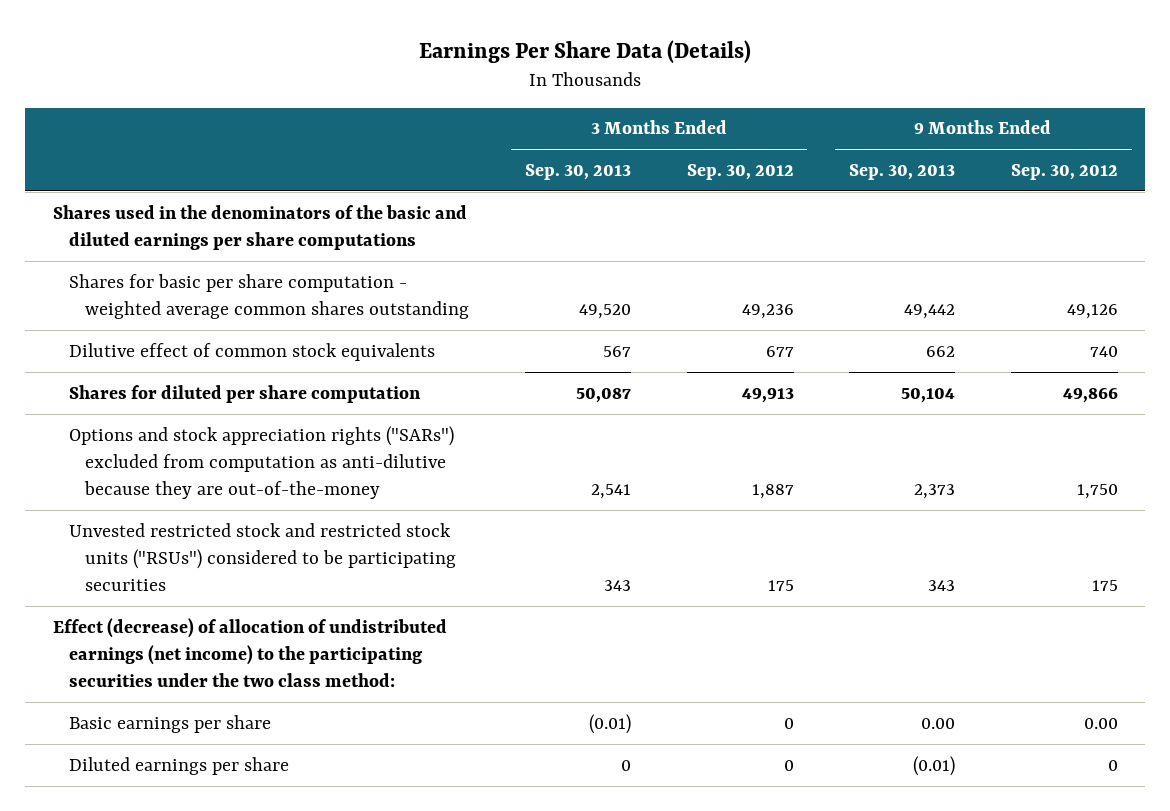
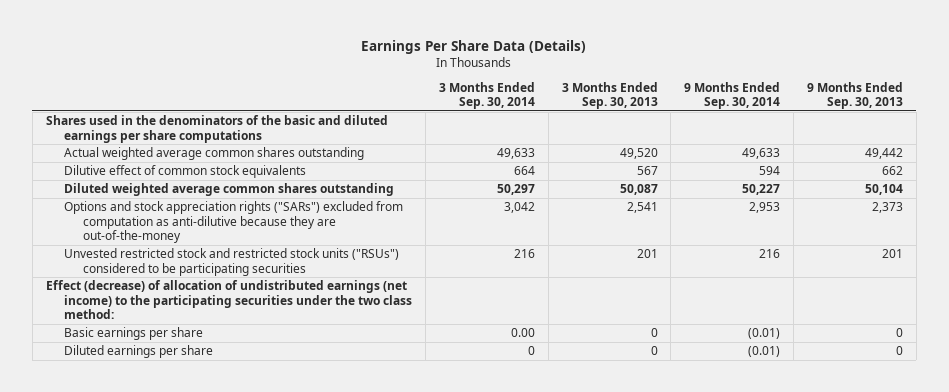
- | 3 Months Ended Sep. 30, 2013 | 3 Months Ended Sep. 30, 2012 | 9 Months Ended Sep. 30, 2013 | 9 Months Ended Sep. 30, 2012
+ | 3 Months Ended Sep. 30, 2014 | 3 Months Ended Sep. 30, 2013 | 9 Months Ended Sep. 30, 2014 | 9 Months Ended Sep. 30, 2013
- Shares for basic per share computation - weighted average common shares outstanding | 49,520 | 49,236 | 49,442 | 49,126
+ Actual weighted average common shares outstanding | 49,633 | 49,520 | 49,633 | 49,442
- Shares for diluted per share computation | 50,087 | 49,913 | 50,104 | 49,866
+ Diluted weighted average common shares outstanding | 50,297 | 50,087 | 50,227 | 50,104
- Unvested restricted stock and restricted stock units ("RSUs") considered to be participating securities | 343 | 175 | 343 | 175
+ Unvested restricted stock and restricted stock units ("RSUs") considered to be participating securities | 216 | 201 | 216 | 201
- Basic earnings per share | (0.01) | 0 | 0.00 | 0.00
- Diluted earnings per share | 0 | 0 | (0.01) | 0
+ Basic earnings per share | 0.00 | 0 | (0.01) | 0
+ Diluted earnings per share | 0 | 0 | (0.01) | 0

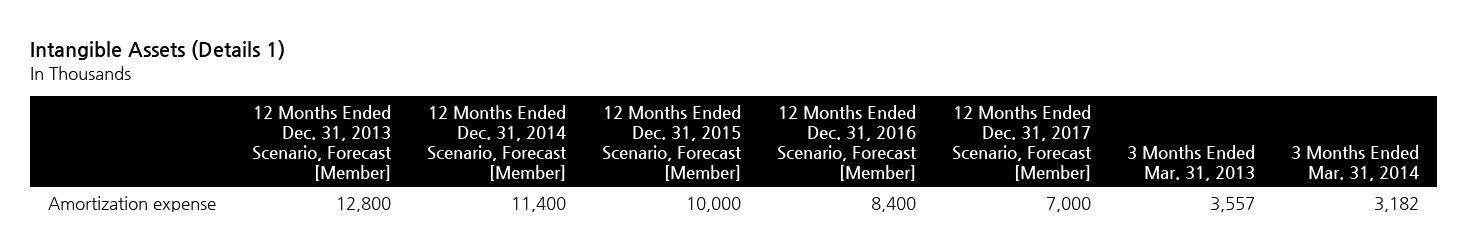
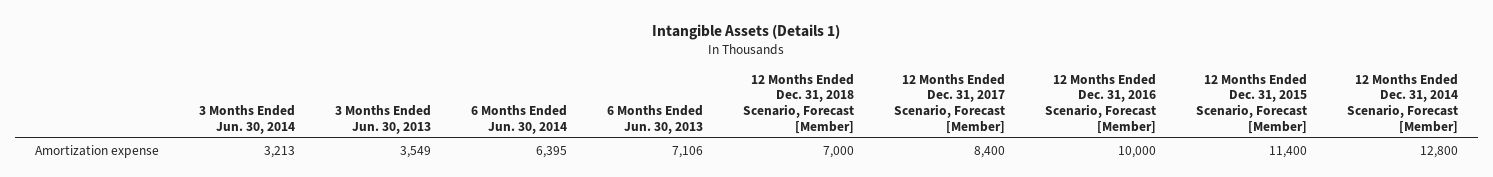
- | 12 Months Ended Dec. 31, 2013 Scenario, Forecast [Member] | 12 Months Ended Dec. 31, 2014 Scenario, Forecast [Member] | 12 Months Ended Dec. 31, 2015 Scenario, Forecast [Member] | 12 Months Ended Dec. 31, 2016 Scenario, Forecast [Member] | 12 Months Ended Dec. 31, 2017 Scenario, Forecast [Member] | 3 Months Ended Mar. 31, 2013 | 3 Months Ended Mar. 31, 2014
+ | 3 Months Ended Jun. 30, 2014 | 3 Months Ended Jun. 30, 2013 | 6 Months Ended Jun. 30, 2014 | 6 Months Ended Jun. 30, 2013 | 12 Months Ended Dec. 31, 2018 Scenario, Forecast [Member] | 12 Months Ended Dec. 31, 2017 Scenario, Forecast [Member] | 12 Months Ended Dec. 31, 2016 Scenario, Forecast [Member] | 12 Months Ended Dec. 31, 2015 Scenario, Forecast [Member] | 12 Months Ended Dec. 31, 2014 Scenario, Forecast [Member]
- Amortization expense | 12,800 | 11,400 | 10,000 | 8,400 | 7,000 | 3,557 | 3,182
+ Amortization expense | 3,213 | 3,549 | 6,395 | 7,106 | 7,000 | 8,400 | 10,000 | 11,400 | 12,800

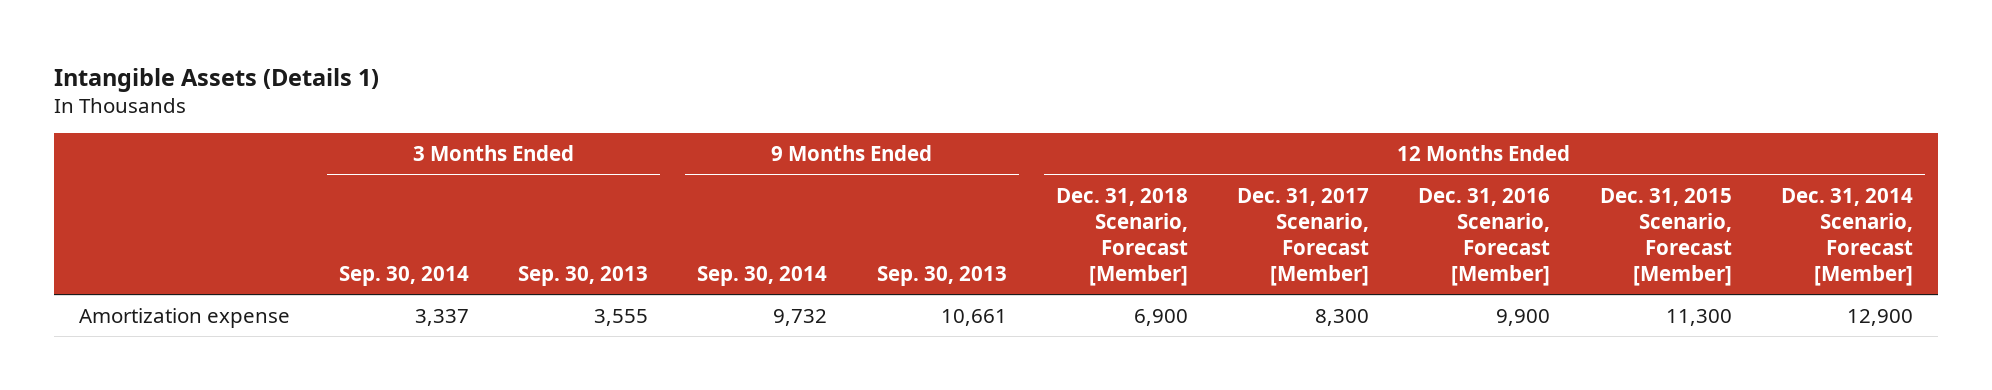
- | 3 Months Ended Jun. 30, 2014 | 3 Months Ended Jun. 30, 2013 | 6 Months Ended Jun. 30, 2014 | 6 Months Ended Jun. 30, 2013 | 12 Months Ended Dec. 31, 2018 Scenario, Forecast [Member] | 12 Months Ended Dec. 31, 2017 Scenario, Forecast [Member] | 12 Months Ended Dec. 31, 2016 Scenario, Forecast [Member] | 12 Months Ended Dec. 31, 2015 Scenario, Forecast [Member] | 12 Months Ended Dec. 31, 2014 Scenario, Forecast [Member]
+ | 3 Months Ended Sep. 30, 2014 | 3 Months Ended Sep. 30, 2013 | 9 Months Ended Sep. 30, 2014 | 9 Months Ended Sep. 30, 2013 | 12 Months Ended Dec. 31, 2018 Scenario, Forecast [Member] | 12 Months Ended Dec. 31, 2017 Scenario, Forecast [Member] | 12 Months Ended Dec. 31, 2016 Scenario, Forecast [Member] | 12 Months Ended Dec. 31, 2015 Scenario, Forecast [Member] | 12 Months Ended Dec. 31, 2014 Scenario, Forecast [Member]
- Amortization expense | 3,213 | 3,549 | 6,395 | 7,106 | 7,000 | 8,400 | 10,000 | 11,400 | 12,800
+ Amortization expense | 3,337 | 3,555 | 9,732 | 10,661 | 6,900 | 8,300 | 9,900 | 11,300 | 12,900

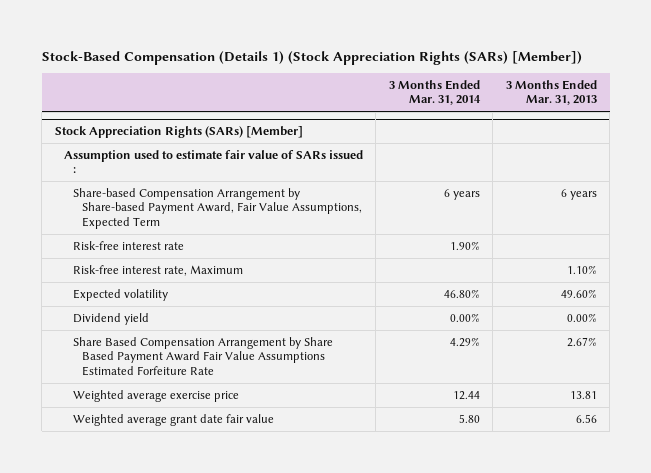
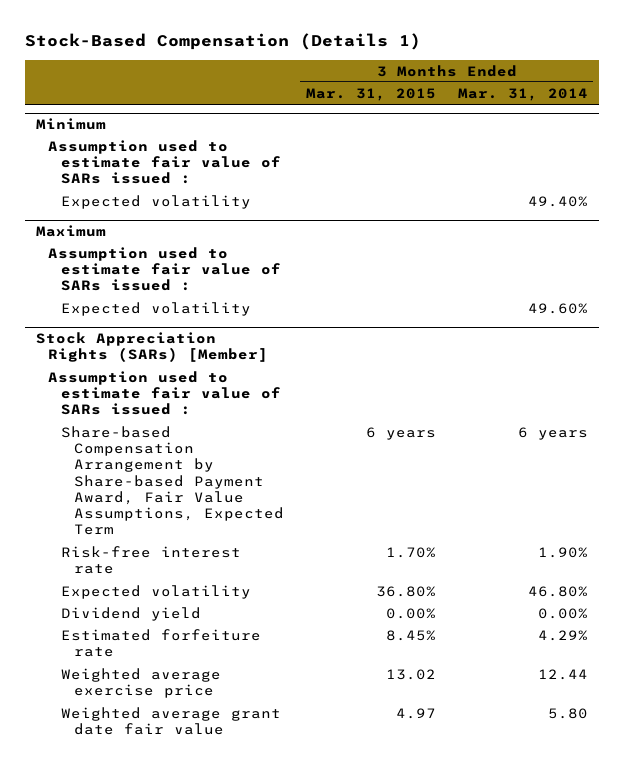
- Stock-Based Compensation (Details 1) (Stock Appreciation Rights (SARs) [Member])
+ Stock-Based Compensation (Details 1)
- | 3 Months Ended Mar. 31, 2014 | 3 Months Ended Mar. 31, 2013
+ | 3 Months Ended Mar. 31, 2015 | 3 Months Ended Mar. 31, 2014
+ Minimum
+ Assumption used to estimate fair value of SARs issued :
+ Expected volatility | | 49.40%
+ Maximum
+ Assumption used to estimate fair value of SARs issued :
+ Expected volatility | | 49.60%
@ Stock Appreciation Rights (SARs) [Member]
- Risk-free interest rate, Maximum | | 1.10%
- Share Based Compensation Arrangement by Share Based Payment Award Fair Value Assumptions Estimated Forfeiture Rate | 4.29% | 2.67%
+ Estimated forfeiture rate | 8.45% | 4.29%

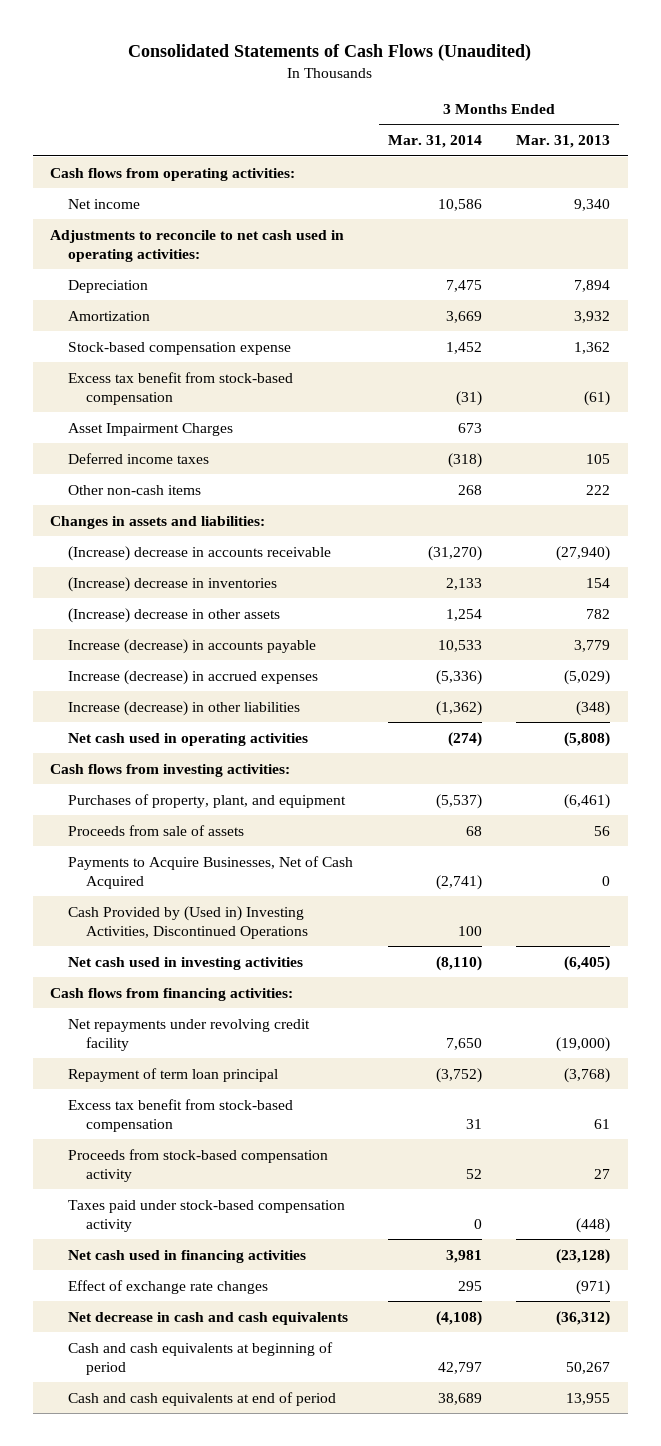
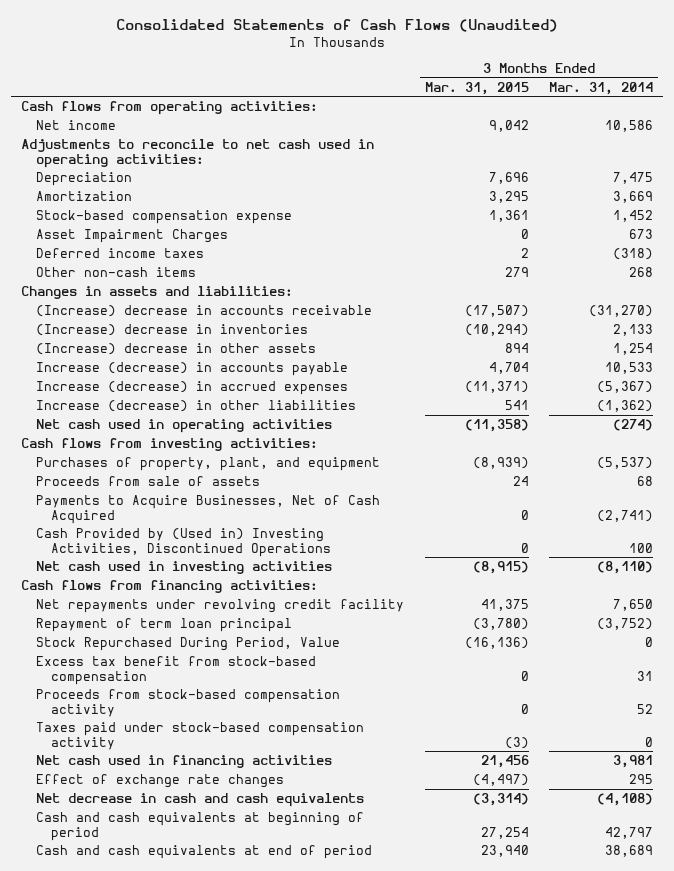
- | 3 Months Ended Mar. 31, 2014 | 3 Months Ended Mar. 31, 2013
+ | 3 Months Ended Mar. 31, 2015 | 3 Months Ended Mar. 31, 2014
- Excess tax benefit from stock-based compensation | (31) | (61)
- Increase (decrease) in accrued expenses | (5,336) | (5,029)
+ Increase (decrease) in accrued expenses | (11,371) | (5,367)
+ Stock Repurchased During Period, Value | (16,136) | 0

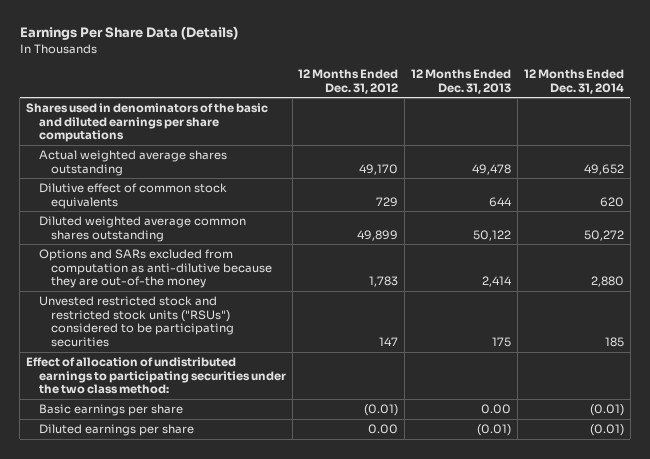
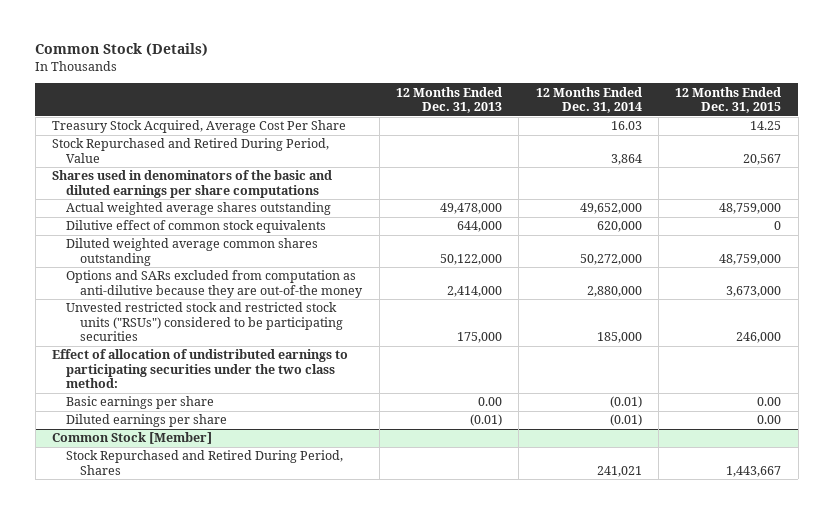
- Earnings Per Share Data (Details)
+ Common Stock (Details)
- | 12 Months Ended Dec. 31, 2012 | 12 Months Ended Dec. 31, 2013 | 12 Months Ended Dec. 31, 2014
+ | 12 Months Ended Dec. 31, 2013 | 12 Months Ended Dec. 31, 2014 | 12 Months Ended Dec. 31, 2015
+ Treasury Stock Acquired, Average Cost Per Share | | 16.03 | 14.25
+ Stock Repurchased and Retired During Period, Value | | 3,864 | 20,567
- Actual weighted average shares outstanding | 49,170 | 49,478 | 49,652
- Dilutive effect of common stock equivalents | 729 | 644 | 620
- Diluted weighted average common shares outstanding | 49,899 | 50,122 | 50,272
- Options and SARs excluded from computation as anti-dilutive because they are out-of-the money | 1,783 | 2,414 | 2,880
- Unvested restricted stock and restricted stock units ("RSUs") considered to be participating securities | 147 | 175 | 185
+ Actual weighted average shares outstanding | 49,478,000 | 49,652,000 | 48,759,000
+ Dilutive effect of common stock equivalents | 644,000 | 620,000 | 0
+ Diluted weighted average common shares outstanding | 50,122,000 | 50,272,000 | 48,759,000
+ Options and SARs excluded from computation as anti-dilutive because they are out-of-the money | 2,414,000 | 2,880,000 | 3,673,000
+ Unvested restricted stock and restricted stock units ("RSUs") considered to be participating securities | 175,000 | 185,000 | 246,000
+ Common Stock [Member]
+ Stock Repurchased and Retired During Period, Shares | | 241,021 | 1,443,667

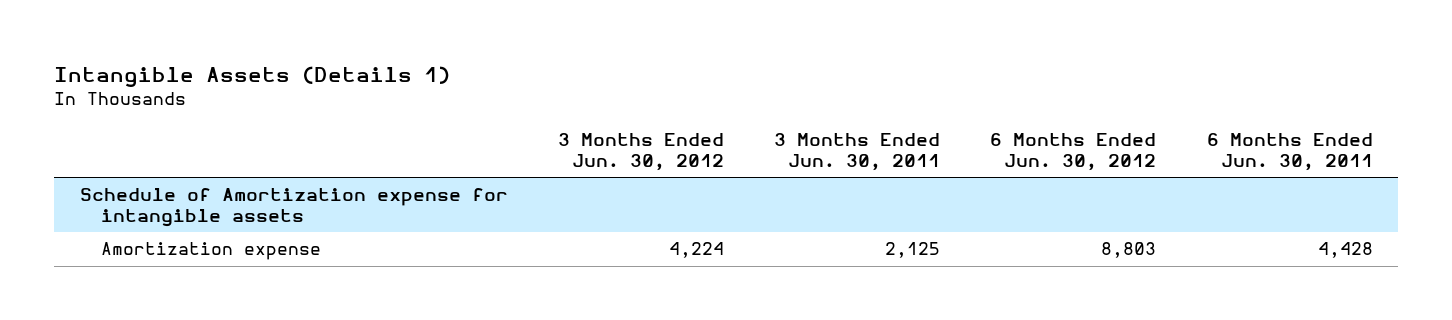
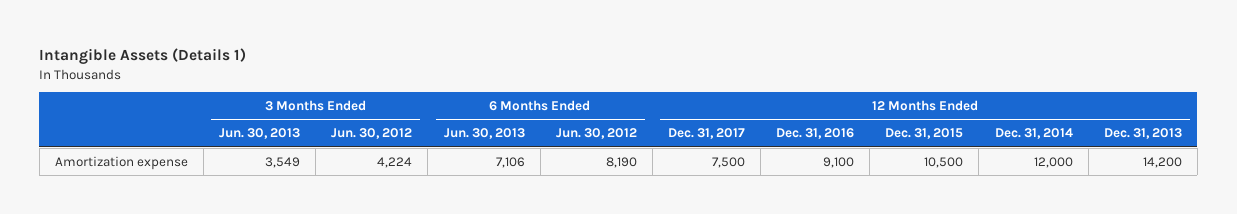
- | 3 Months Ended Jun. 30, 2012 | 3 Months Ended Jun. 30, 2011 | 6 Months Ended Jun. 30, 2012 | 6 Months Ended Jun. 30, 2011
+ | 3 Months Ended Jun. 30, 2013 | 3 Months Ended Jun. 30, 2012 | 6 Months Ended Jun. 30, 2013 | 6 Months Ended Jun. 30, 2012 | 12 Months Ended Dec. 31, 2017 | 12 Months Ended Dec. 31, 2016 | 12 Months Ended Dec. 31, 2015 | 12 Months Ended Dec. 31, 2014 | 12 Months Ended Dec. 31, 2013
- Schedule of Amortization expense for intangible assets
- Amortization expense | 4,224 | 2,125 | 8,803 | 4,428
+ Amortization expense | 3,549 | 4,224 | 7,106 | 8,190 | 7,500 | 9,100 | 10,500 | 12,000 | 14,200

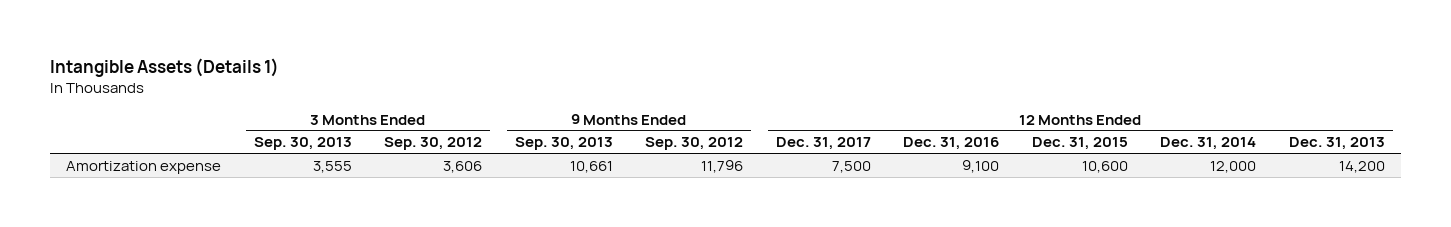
- | 3 Months Ended Jun. 30, 2013 | 3 Months Ended Jun. 30, 2012 | 6 Months Ended Jun. 30, 2013 | 6 Months Ended Jun. 30, 2012 | 12 Months Ended Dec. 31, 2017 | 12 Months Ended Dec. 31, 2016 | 12 Months Ended Dec. 31, 2015 | 12 Months Ended Dec. 31, 2014 | 12 Months Ended Dec. 31, 2013
+ | 3 Months Ended Sep. 30, 2013 | 3 Months Ended Sep. 30, 2012 | 9 Months Ended Sep. 30, 2013 | 9 Months Ended Sep. 30, 2012 | 12 Months Ended Dec. 31, 2017 | 12 Months Ended Dec. 31, 2016 | 12 Months Ended Dec. 31, 2015 | 12 Months Ended Dec. 31, 2014 | 12 Months Ended Dec. 31, 2013
- Amortization expense | 3,549 | 4,224 | 7,106 | 8,190 | 7,500 | 9,100 | 10,500 | 12,000 | 14,200
+ Amortization expense | 3,555 | 3,606 | 10,661 | 11,796 | 7,500 | 9,100 | 10,600 | 12,000 | 14,200

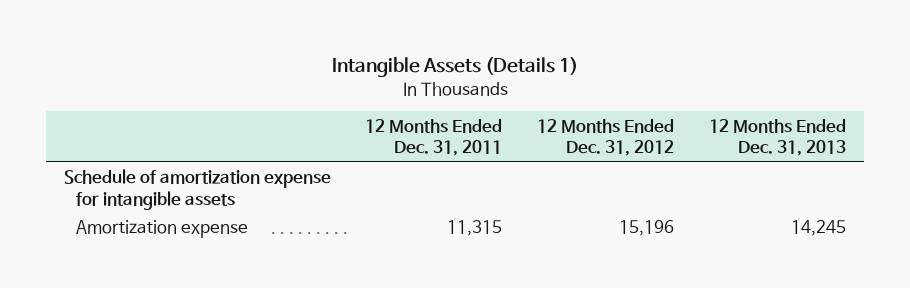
- | 3 Months Ended Sep. 30, 2013 | 3 Months Ended Sep. 30, 2012 | 9 Months Ended Sep. 30, 2013 | 9 Months Ended Sep. 30, 2012 | 12 Months Ended Dec. 31, 2017 | 12 Months Ended Dec. 31, 2016 | 12 Months Ended Dec. 31, 2015 | 12 Months Ended Dec. 31, 2014 | 12 Months Ended Dec. 31, 2013
+ | 12 Months Ended Dec. 31, 2011 | 12 Months Ended Dec. 31, 2012 | 12 Months Ended Dec. 31, 2013
- Amortization expense | 3,555 | 3,606 | 10,661 | 11,796 | 7,500 | 9,100 | 10,600 | 12,000 | 14,200
+ Schedule of amortization expense for intangible assets
+ Amortization expense | 11,315 | 15,196 | 14,245

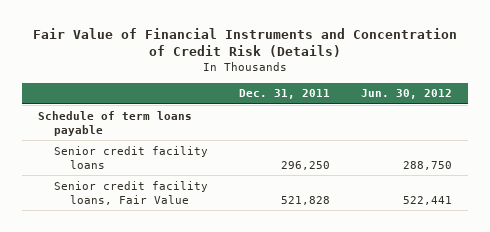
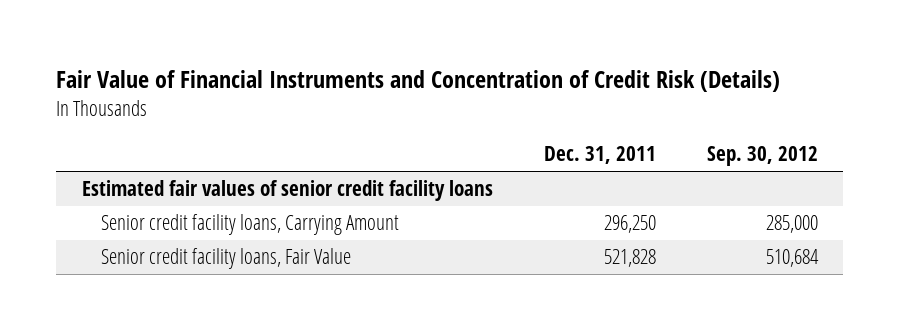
- | Dec. 31, 2011 | Jun. 30, 2012
+ | Dec. 31, 2011 | Sep. 30, 2012
- Schedule of term loans payable
- Senior credit facility loans | 296,250 | 288,750
+ Estimated fair values of senior credit facility loans
+ Senior credit facility loans, Carrying Amount | 296,250 | 285,000

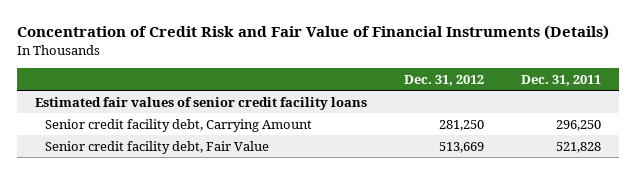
- Fair Value of Financial Instruments and Concentration of Credit Risk (Details)
+ Concentration of Credit Risk and Fair Value of Financial Instruments (Details)
- | Dec. 31, 2011 | Sep. 30, 2012
+ | Dec. 31, 2012 | Dec. 31, 2011
- Senior credit facility loans, Carrying Amount | 296,250 | 285,000
- Senior credit facility loans, Fair Value | 521,828 | 510,684
+ Senior credit facility debt, Carrying Amount | 281,250 | 296,250
+ Senior credit facility debt, Fair Value | 513,669 | 521,828

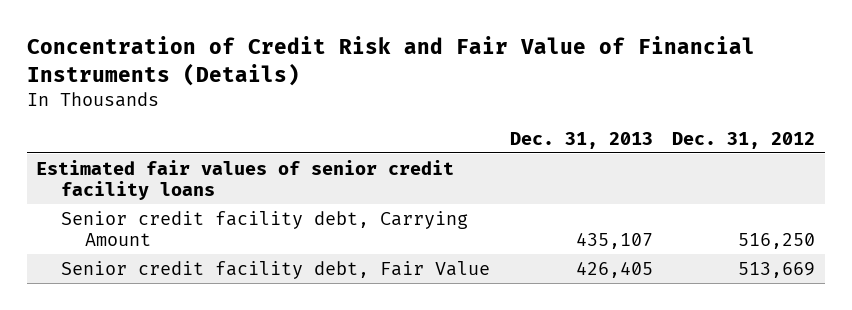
- | Dec. 31, 2012 | Dec. 31, 2011
+ | Dec. 31, 2013 | Dec. 31, 2012
- Senior credit facility debt, Carrying Amount | 281,250 | 296,250
+ Senior credit facility debt, Carrying Amount | 435,107 | 516,250

